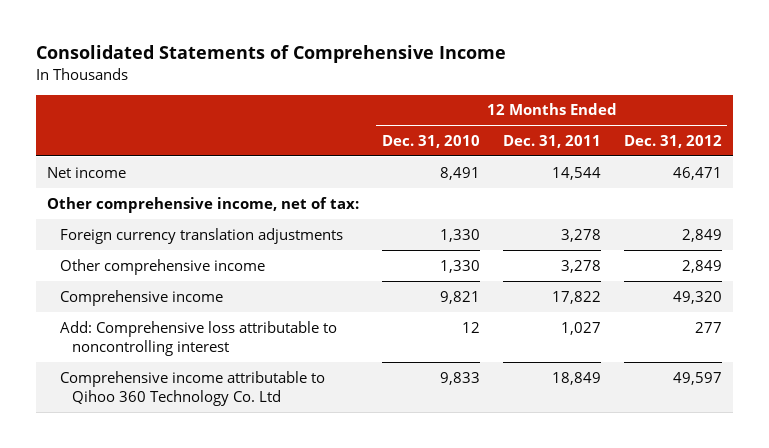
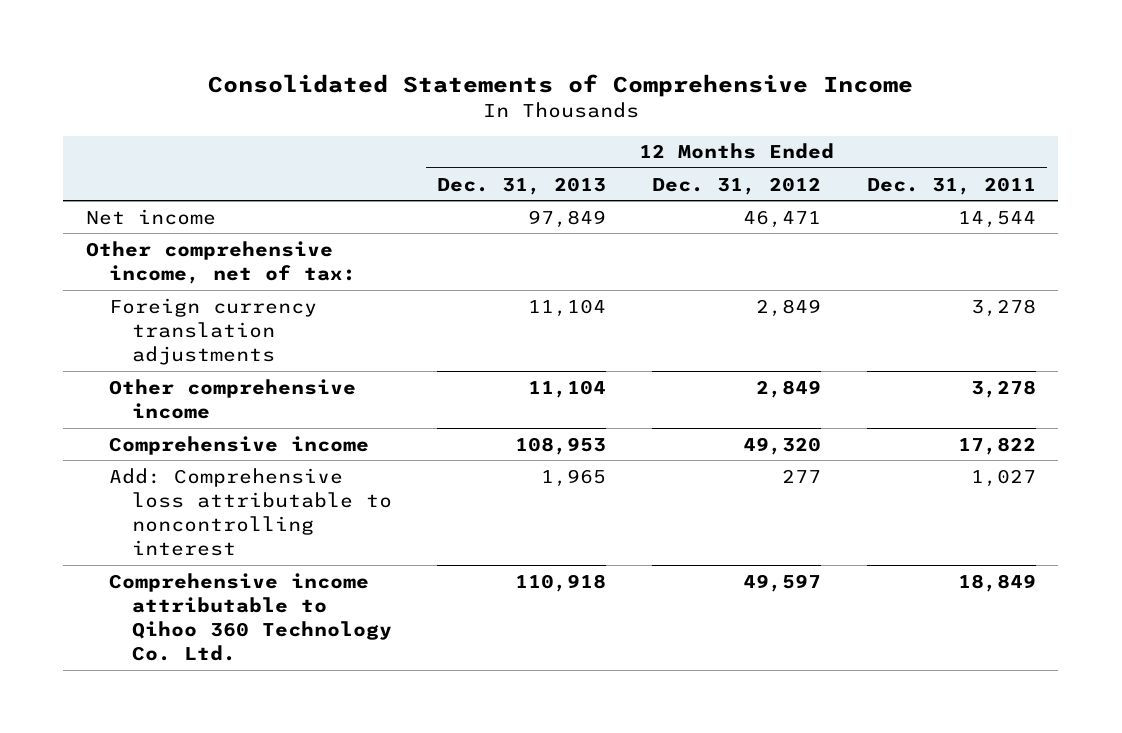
- | 12 Months Ended Dec. 31, 2010 | 12 Months Ended Dec. 31, 2011 | 12 Months Ended Dec. 31, 2012
+ | 12 Months Ended Dec. 31, 2013 | 12 Months Ended Dec. 31, 2012 | 12 Months Ended Dec. 31, 2011
- Comprehensive income attributable to Qihoo 360 Technology Co. Ltd | 9,833 | 18,849 | 49,597
+ Comprehensive income attributable to Qihoo 360 Technology Co. Ltd. | 110,918 | 49,597 | 18,849

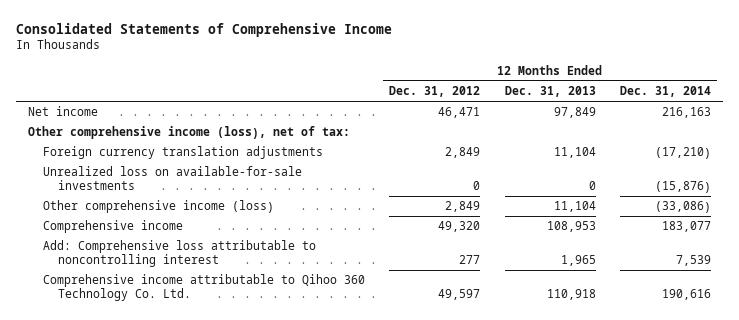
- | 12 Months Ended Dec. 31, 2013 | 12 Months Ended Dec. 31, 2012 | 12 Months Ended Dec. 31, 2011
+ | 12 Months Ended Dec. 31, 2012 | 12 Months Ended Dec. 31, 2013 | 12 Months Ended Dec. 31, 2014
- Other comprehensive income, net of tax:
+ Other comprehensive income (loss), net of tax:
- Other comprehensive income | 11,104 | 2,849 | 3,278
+ Unrealized loss on available-for-sale investments | 0 | 0 | (15,876)
+ Other comprehensive income (loss) | 2,849 | 11,104 | (33,086)

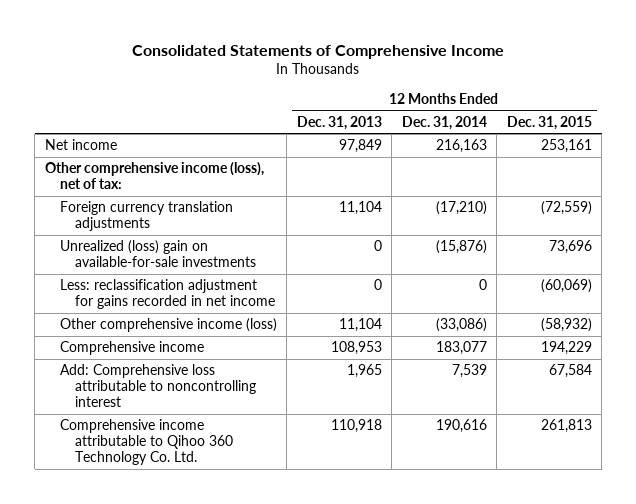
- | 12 Months Ended Dec. 31, 2012 | 12 Months Ended Dec. 31, 2013 | 12 Months Ended Dec. 31, 2014
+ | 12 Months Ended Dec. 31, 2013 | 12 Months Ended Dec. 31, 2014 | 12 Months Ended Dec. 31, 2015
- Unrealized loss on available-for-sale investments | 0 | 0 | (15,876)
+ Unrealized (loss) gain on available-for-sale investments | 0 | (15,876) | 73,696
+ Less: reclassification adjustment for gains recorded in net income | 0 | 0 | (60,069)

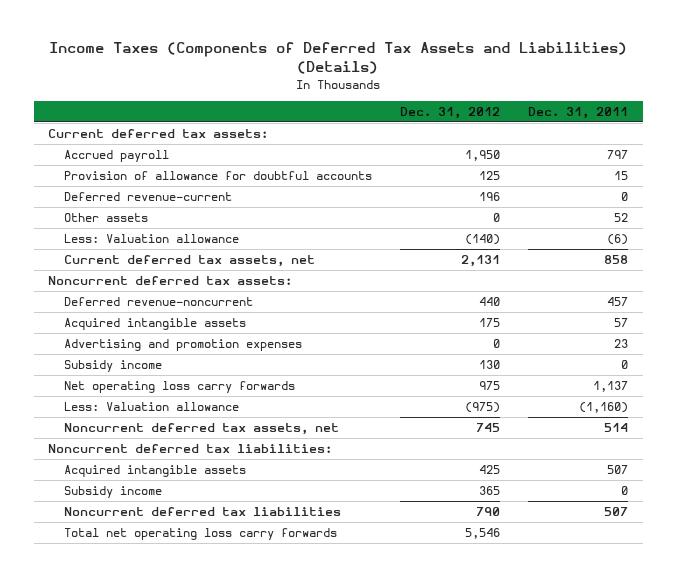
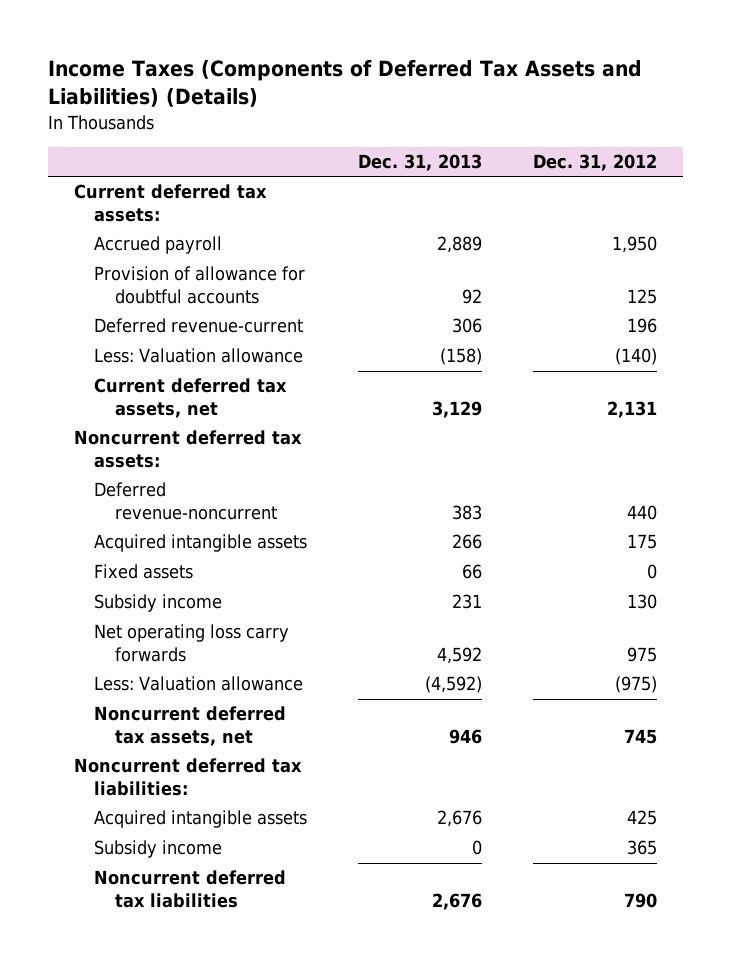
- | Dec. 31, 2012 | Dec. 31, 2011
+ | Dec. 31, 2013 | Dec. 31, 2012
- Other assets | 0 | 52
- Advertising and promotion expenses | 0 | 23
+ Fixed assets | 66 | 0
- Total net operating loss carry forwards | 5,546 |

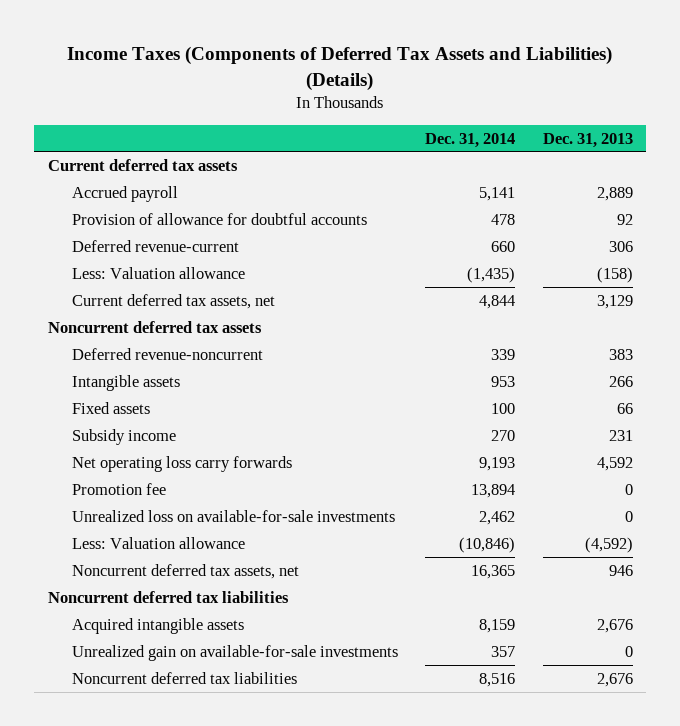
- | Dec. 31, 2013 | Dec. 31, 2012
+ | Dec. 31, 2014 | Dec. 31, 2013
- Current deferred tax assets:
+ Current deferred tax assets
- Noncurrent deferred tax assets:
+ Noncurrent deferred tax assets
- Acquired intangible assets | 266 | 175
+ Intangible assets | 953 | 266
+ Promotion fee | 13,894 | 0
+ Unrealized loss on available-for-sale investments | 2,462 | 0
- Noncurrent deferred tax liabilities:
+ Noncurrent deferred tax liabilities
- Subsidy income | 0 | 365
+ Unrealized gain on available-for-sale investments | 357 | 0

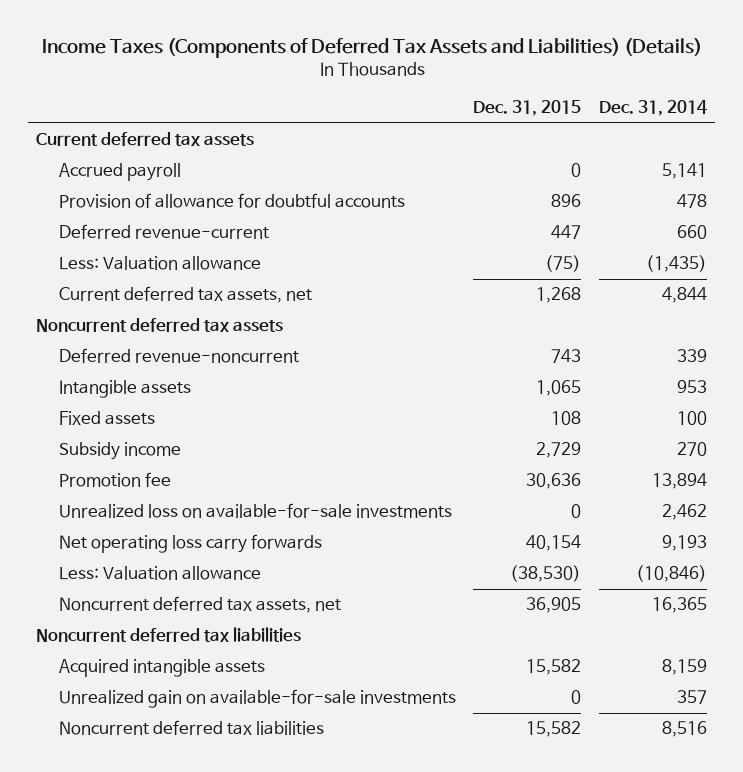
- | Dec. 31, 2014 | Dec. 31, 2013
+ | Dec. 31, 2015 | Dec. 31, 2014
moved down: Net operating loss carry forwards | 40,154 | 9,193

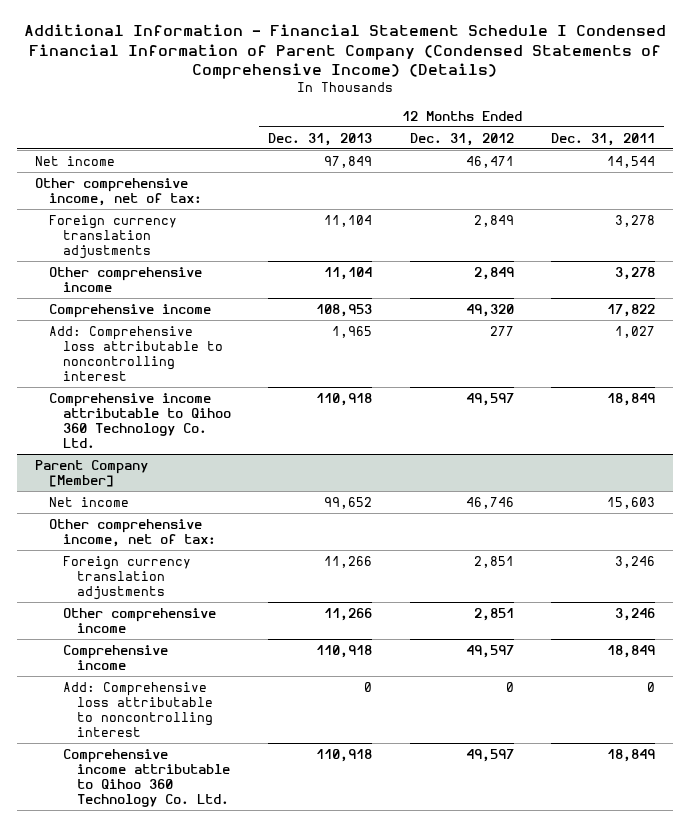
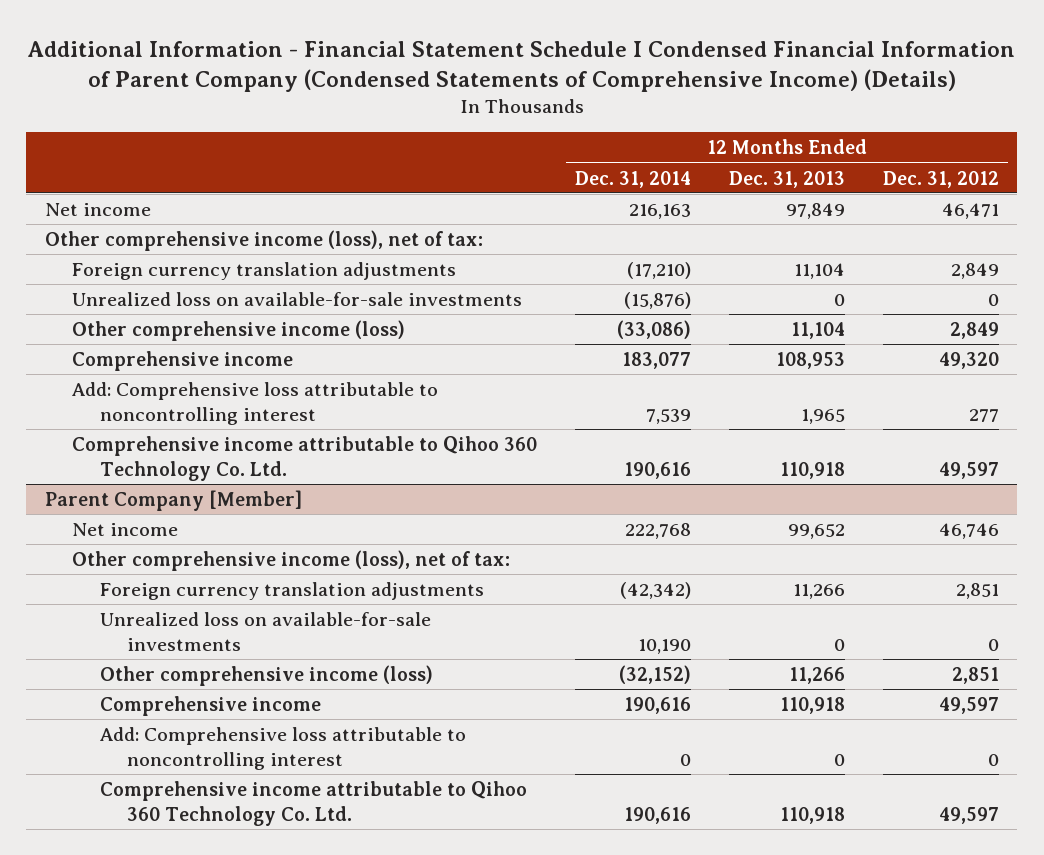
- | 12 Months Ended Dec. 31, 2013 | 12 Months Ended Dec. 31, 2012 | 12 Months Ended Dec. 31, 2011
+ | 12 Months Ended Dec. 31, 2014 | 12 Months Ended Dec. 31, 2013 | 12 Months Ended Dec. 31, 2012
- Other comprehensive income, net of tax:
+ Other comprehensive income (loss), net of tax:
- Other comprehensive income | 11,104 | 2,849 | 3,278
+ Unrealized loss on available-for-sale investments | (15,876) | 0 | 0
+ Other comprehensive income (loss) | (33,086) | 11,104 | 2,849
@ Parent Company [Member]
- Other comprehensive income, net of tax:
+ Other comprehensive income (loss), net of tax:
- Other comprehensive income | 11,266 | 2,851 | 3,246
+ Unrealized loss on available-for-sale investments | 10,190 | 0 | 0
+ Other comprehensive income (loss) | (32,152) | 11,266 | 2,851

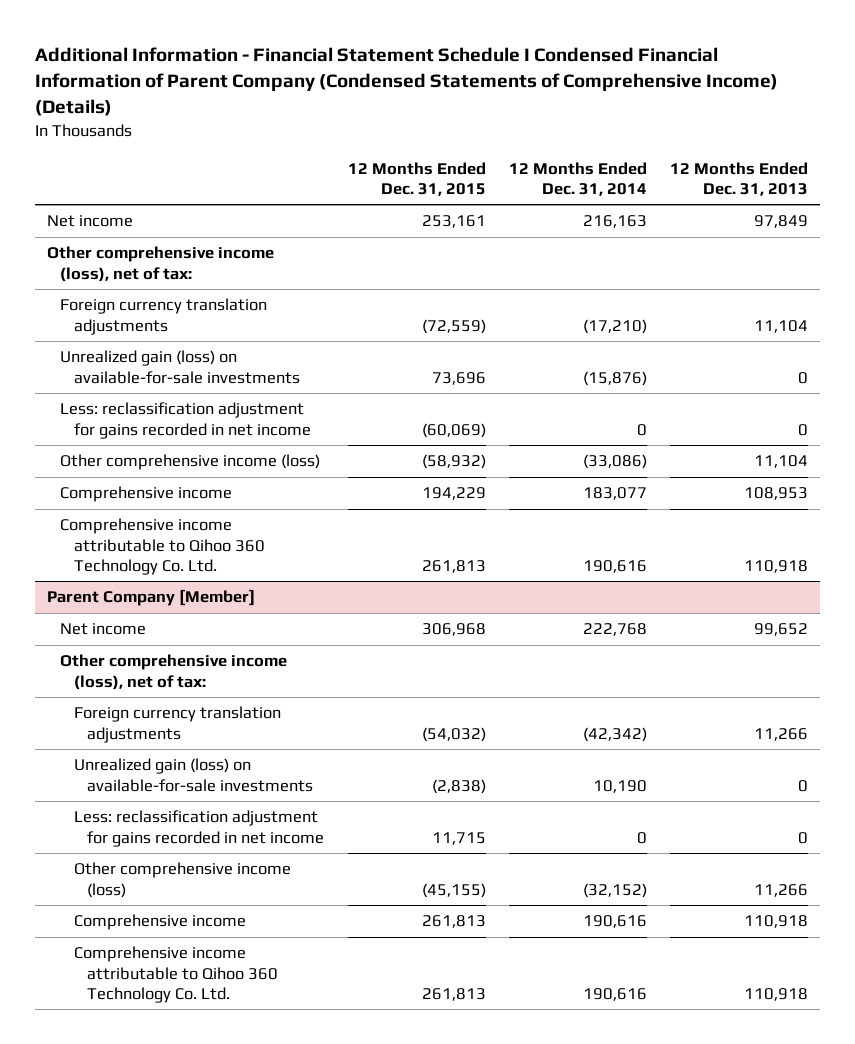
- | 12 Months Ended Dec. 31, 2014 | 12 Months Ended Dec. 31, 2013 | 12 Months Ended Dec. 31, 2012
+ | 12 Months Ended Dec. 31, 2015 | 12 Months Ended Dec. 31, 2014 | 12 Months Ended Dec. 31, 2013
- Unrealized loss on available-for-sale investments | (15,876) | 0 | 0
+ Unrealized gain (loss) on available-for-sale investments | 73,696 | (15,876) | 0
+ Less: reclassification adjustment for gains recorded in net income | (60,069) | 0 | 0
- Add: Comprehensive loss attributable to noncontrolling interest | 7,539 | 1,965 | 277
@ Parent Company [Member]
- Unrealized loss on available-for-sale investments | 10,190 | 0 | 0
+ Unrealized gain (loss) on available-for-sale investments | (2,838) | 10,190 | 0
+ Less: reclassification adjustment for gains recorded in net income | 11,715 | 0 | 0
- Add: Comprehensive loss attributable to noncontrolling interest | 0 | 0 | 0

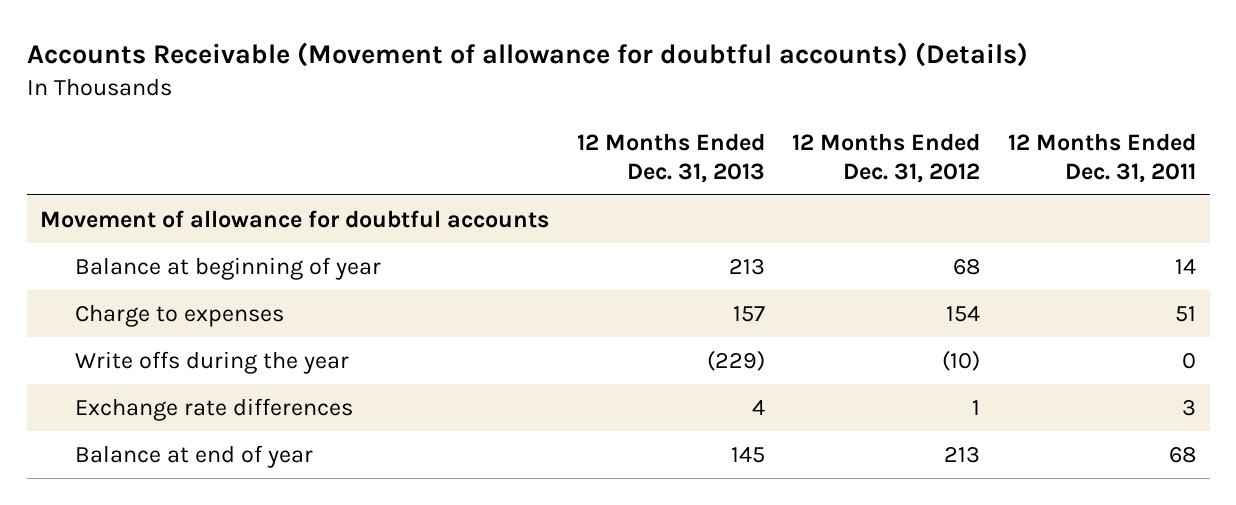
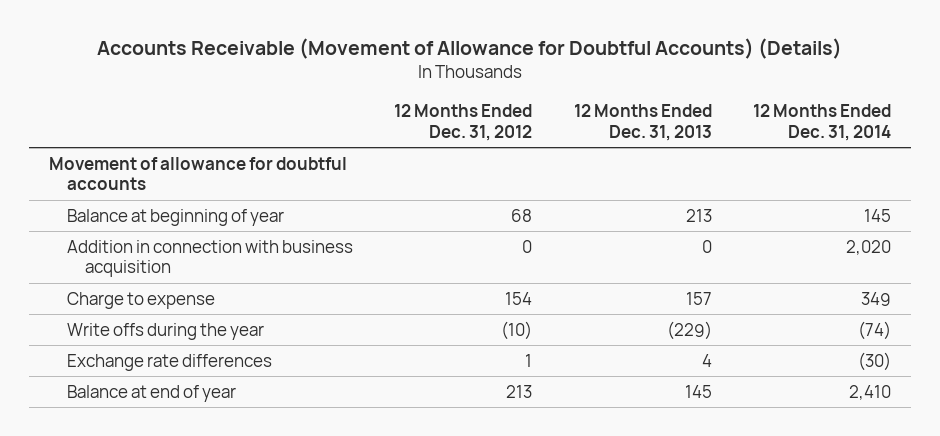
- Accounts Receivable (Movement of allowance for doubtful accounts) (Details)
+ Accounts Receivable (Movement of Allowance for Doubtful Accounts) (Details)
- | 12 Months Ended Dec. 31, 2013 | 12 Months Ended Dec. 31, 2012 | 12 Months Ended Dec. 31, 2011
+ | 12 Months Ended Dec. 31, 2012 | 12 Months Ended Dec. 31, 2013 | 12 Months Ended Dec. 31, 2014
- Charge to expenses | 157 | 154 | 51
+ Addition in connection with business acquisition | 0 | 0 | 2,020
+ Charge to expense | 154 | 157 | 349

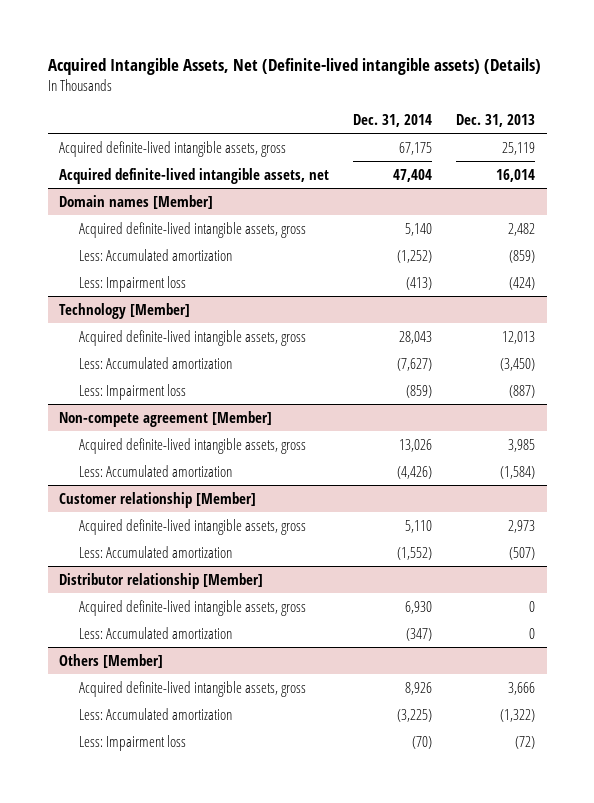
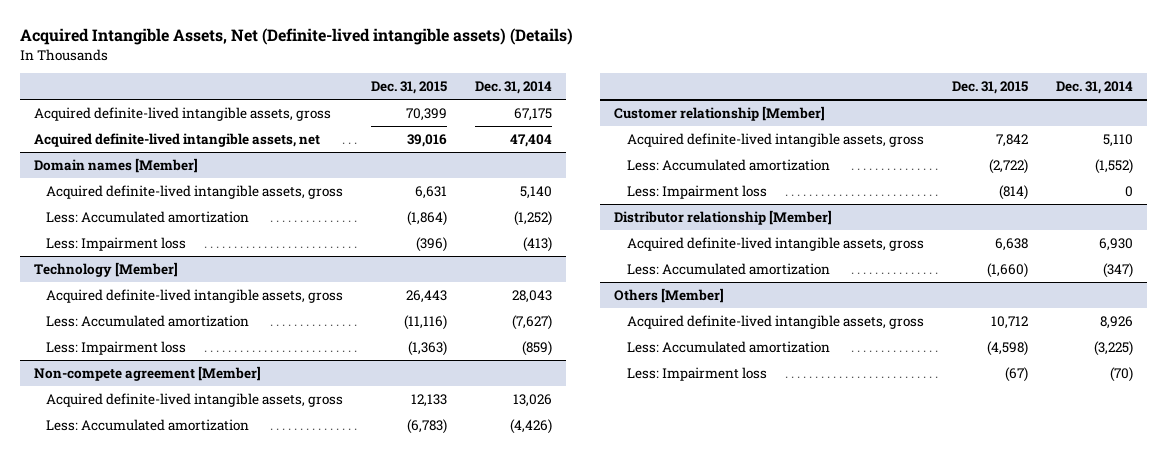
- | Dec. 31, 2014 | Dec. 31, 2013
+ | Dec. 31, 2015 | Dec. 31, 2014
@ Customer relationship [Member]
+ Less: Impairment loss | (814) | 0

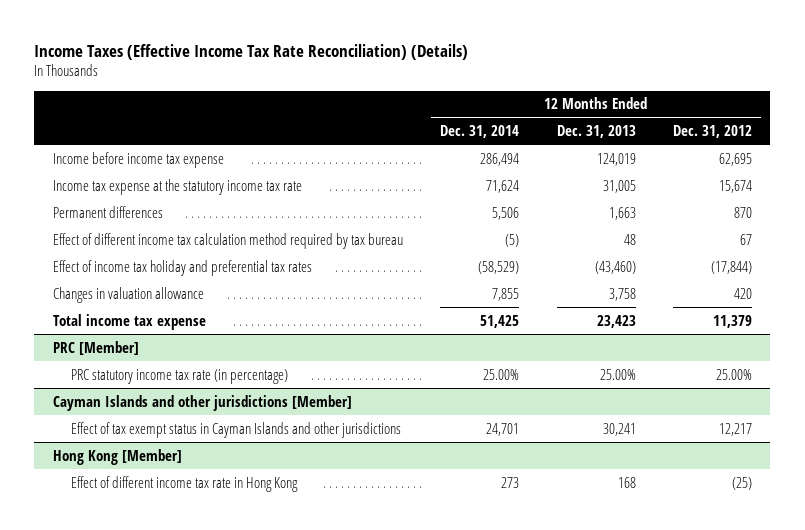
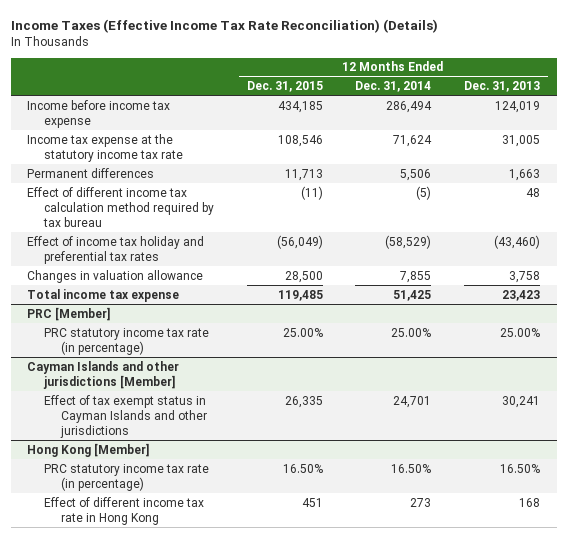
- | 12 Months Ended Dec. 31, 2014 | 12 Months Ended Dec. 31, 2013 | 12 Months Ended Dec. 31, 2012
+ | 12 Months Ended Dec. 31, 2015 | 12 Months Ended Dec. 31, 2014 | 12 Months Ended Dec. 31, 2013
@ Hong Kong [Member]
+ PRC statutory income tax rate (in percentage) | 16.50% | 16.50% | 16.50%

